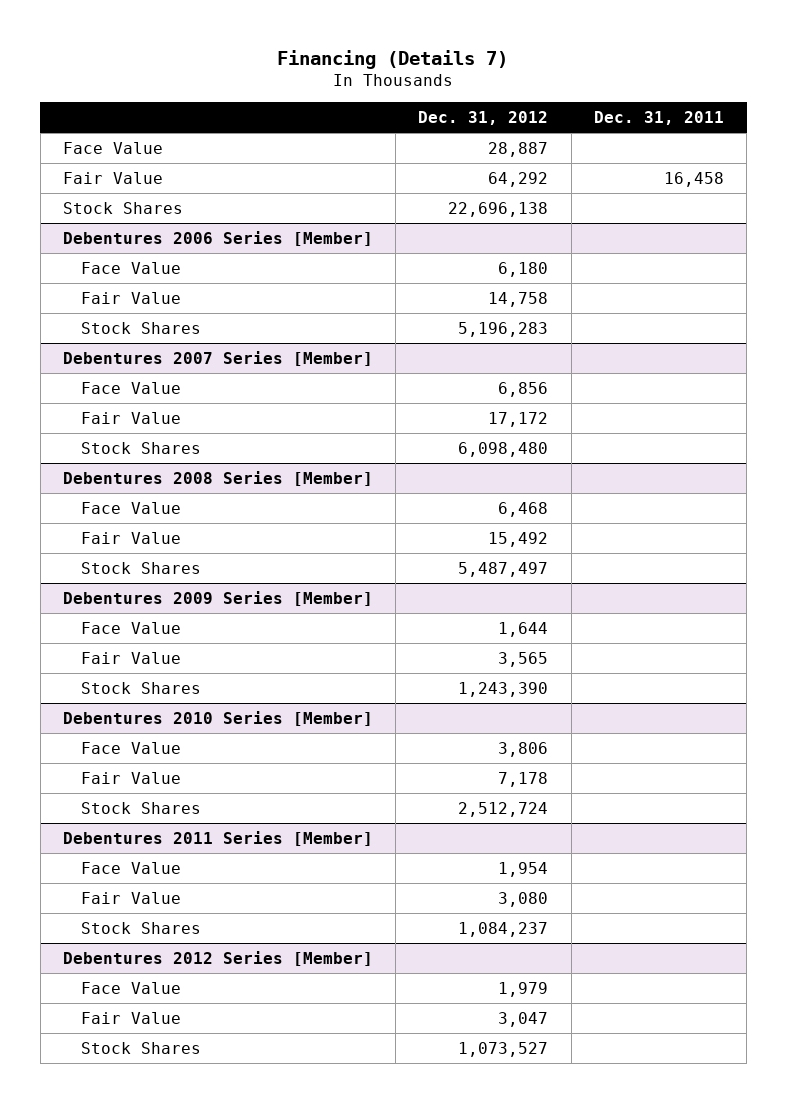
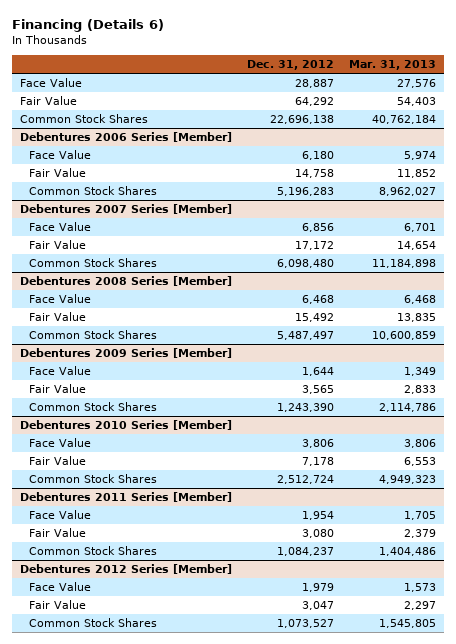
- Financing (Details 7)
+ Financing (Details 6)
- | Dec. 31, 2012 | Dec. 31, 2011
+ | Dec. 31, 2012 | Mar. 31, 2013
- Stock Shares | 22,696,138 |
+ Common Stock Shares | 22,696,138 | 40,762,184
@ Debentures 2006 Series [Member]
- Stock Shares | 5,196,283 |
+ Common Stock Shares | 5,196,283 | 8,962,027
@ Debentures 2007 Series [Member]
- Stock Shares | 6,098,480 |
+ Common Stock Shares | 6,098,480 | 11,184,898
@ Debentures 2008 Series [Member]
- Stock Shares | 5,487,497 |
+ Common Stock Shares | 5,487,497 | 10,600,859
@ Debentures 2009 Series [Member]
- Stock Shares | 1,243,390 |
+ Common Stock Shares | 1,243,390 | 2,114,786
@ Debentures 2010 Series [Member]
- Stock Shares | 2,512,724 |
+ Common Stock Shares | 2,512,724 | 4,949,323
@ Debentures 2011 Series [Member]
- Stock Shares | 1,084,237 |
+ Common Stock Shares | 1,084,237 | 1,404,486
@ Debentures 2012 Series [Member]
- Stock Shares | 1,073,527 |
+ Common Stock Shares | 1,073,527 | 1,545,805

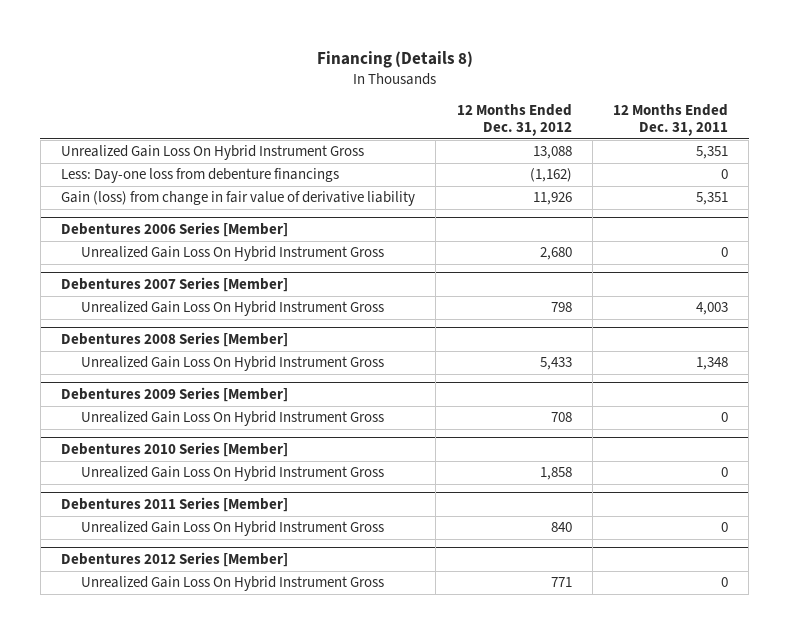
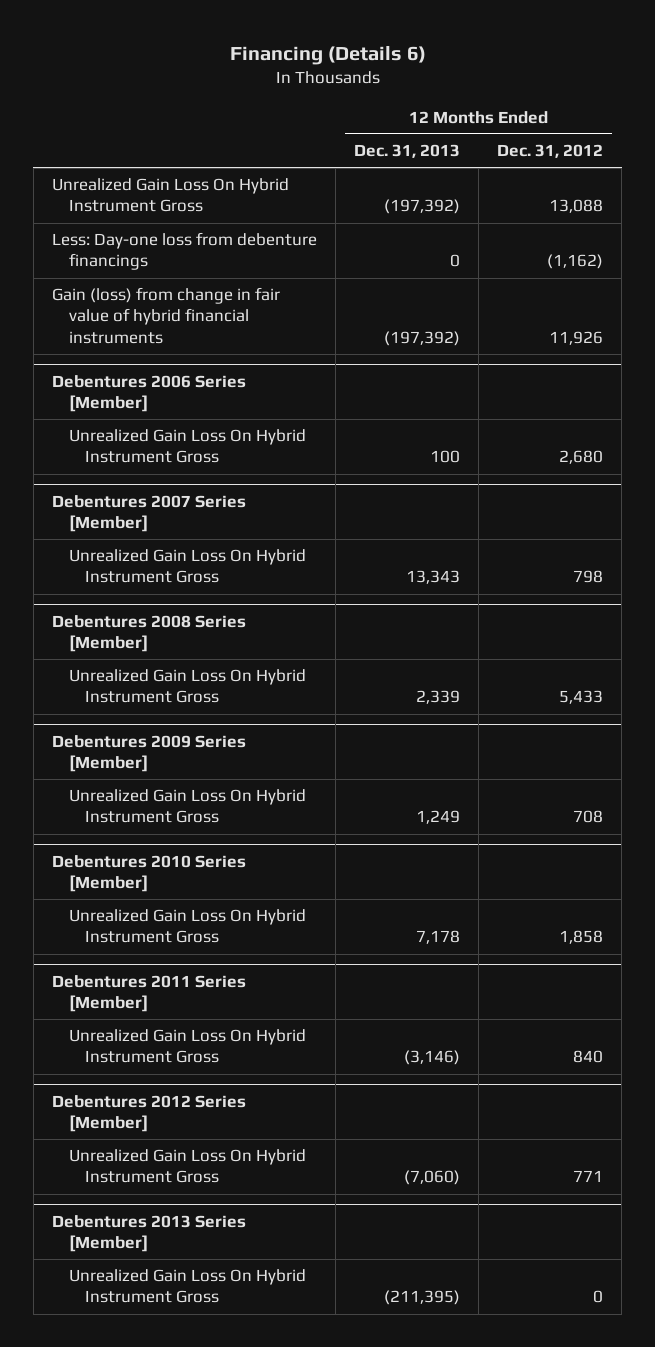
- Financing (Details 8)
+ Financing (Details 6)
- | 12 Months Ended Dec. 31, 2012 | 12 Months Ended Dec. 31, 2011
+ | 12 Months Ended Dec. 31, 2013 | 12 Months Ended Dec. 31, 2012
- Gain (loss) from change in fair value of derivative liability | 11,926 | 5,351
+ Gain (loss) from change in fair value of hybrid financial instruments | (197,392) | 11,926
+ Debentures 2013 Series [Member]
+ Unrealized Gain Loss On Hybrid Instrument Gross | (211,395) | 0

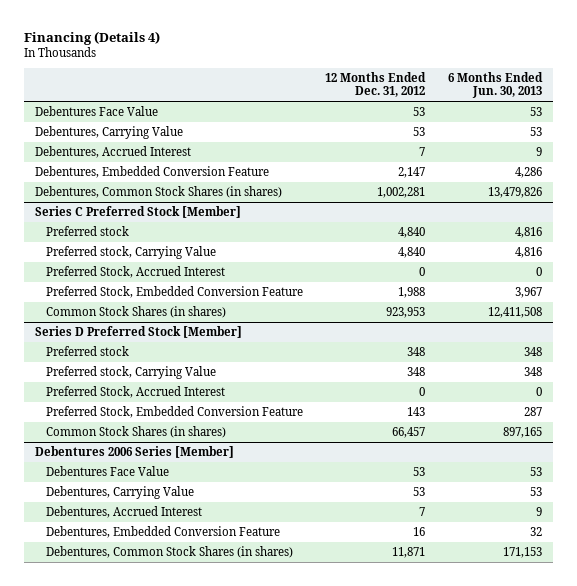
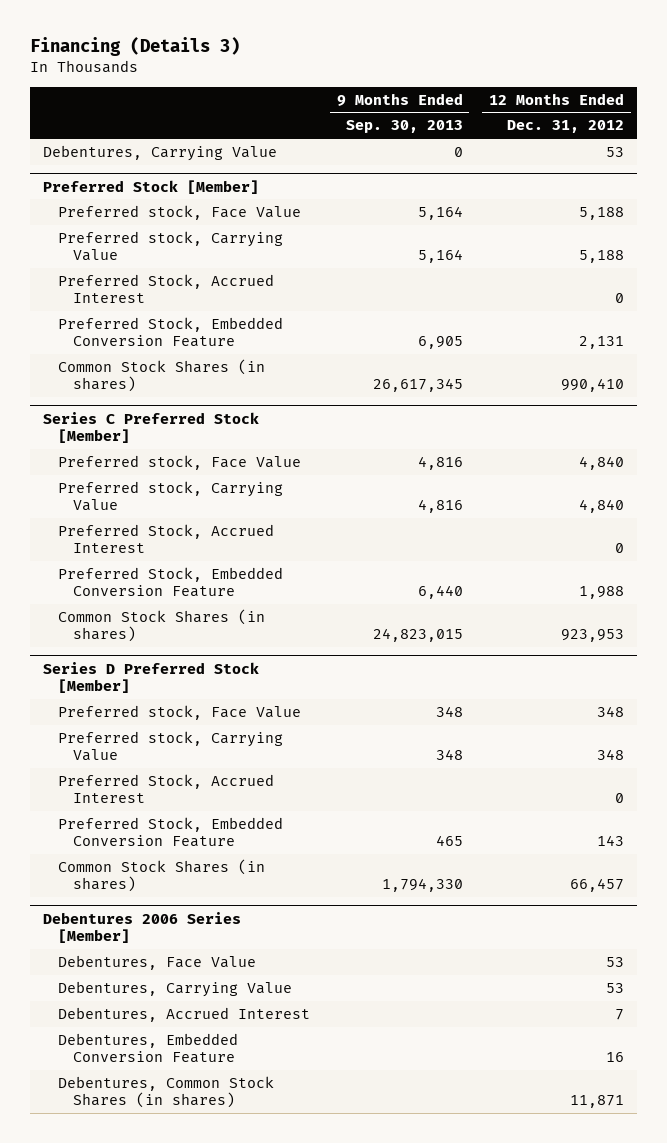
- Financing (Details 4)
+ Financing (Details 3)
- | 12 Months Ended Dec. 31, 2012 | 6 Months Ended Jun. 30, 2013
+ | 9 Months Ended Sep. 30, 2013 | 12 Months Ended Dec. 31, 2012
- Debentures Face Value | 53 | 53
- Debentures, Accrued Interest | 7 | 9
- Debentures, Embedded Conversion Feature | 2,147 | 4,286
- Debentures, Common Stock Shares (in shares) | 1,002,281 | 13,479,826
+ Preferred Stock [Member]
+ Preferred stock, Face Value | 5,164 | 5,188
+ Preferred stock, Carrying Value | 5,164 | 5,188
+ Preferred Stock, Accrued Interest | | 0
+ Preferred Stock, Embedded Conversion Feature | 6,905 | 2,131
+ Common Stock Shares (in shares) | 26,617,345 | 990,410
@ Series C Preferred Stock [Member]
- Preferred stock | 4,840 | 4,816
+ Preferred stock, Face Value | 4,816 | 4,840
@ Series D Preferred Stock [Member]
- Preferred stock | 348 | 348
+ Preferred stock, Face Value | 348 | 348
@ Debentures 2006 Series [Member]
- Debentures Face Value | 53 | 53
+ Debentures, Face Value | | 53

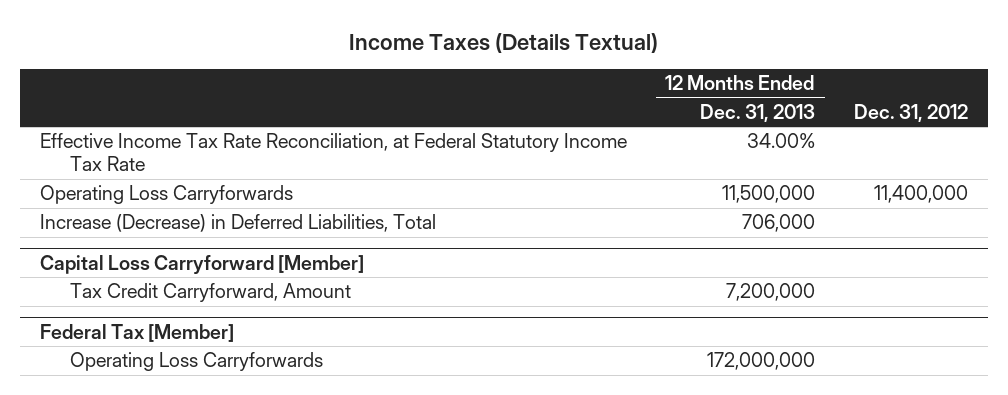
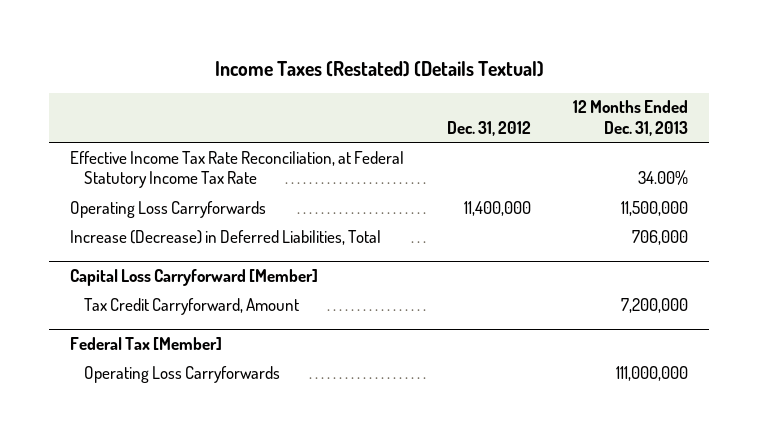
- Income Taxes (Details Textual)
+ Income Taxes (Restated) (Details Textual)
- | 12 Months Ended Dec. 31, 2013 | Dec. 31, 2012
+ | Dec. 31, 2012 | 12 Months Ended Dec. 31, 2013
@ Federal Tax [Member]
- Operating Loss Carryforwards | 172,000,000 |
+ Operating Loss Carryforwards | | 111,000,000

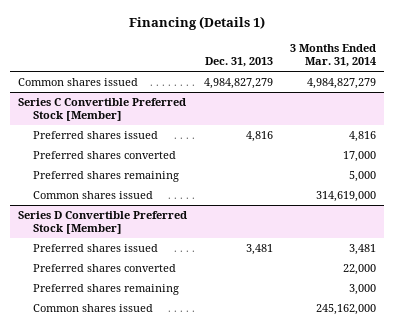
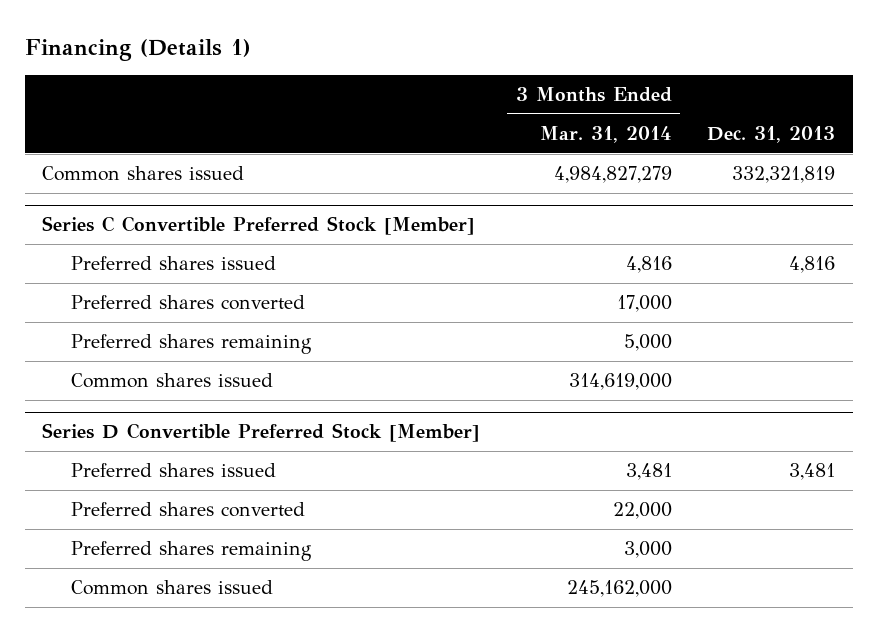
- | Dec. 31, 2013 | 3 Months Ended Mar. 31, 2014
+ | 3 Months Ended Mar. 31, 2014 | Dec. 31, 2013
- Common shares issued | 4,984,827,279 | 4,984,827,279
+ Common shares issued | 4,984,827,279 | 332,321,819

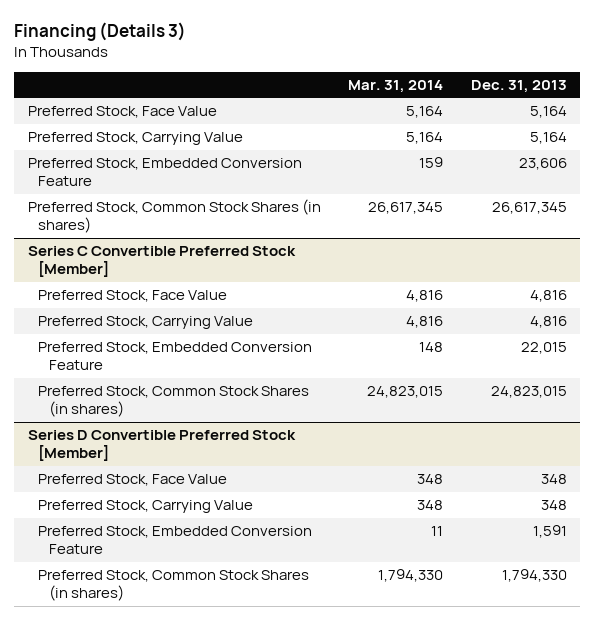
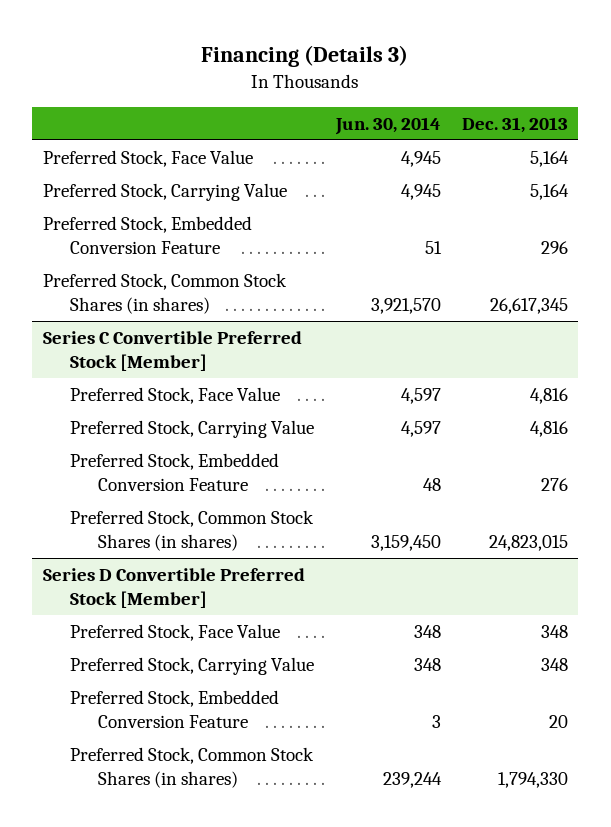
- | Mar. 31, 2014 | Dec. 31, 2013
+ | Jun. 30, 2014 | Dec. 31, 2013
- Preferred Stock, Embedded Conversion Feature | 159 | 23,606
+ Preferred Stock, Embedded Conversion Feature | 51 | 296
@ Series C Convertible Preferred Stock [Member]
- Preferred Stock, Embedded Conversion Feature | 148 | 22,015
+ Preferred Stock, Embedded Conversion Feature | 48 | 276
@ Series D Convertible Preferred Stock [Member]
- Preferred Stock, Embedded Conversion Feature | 11 | 1,591
+ Preferred Stock, Embedded Conversion Feature | 3 | 20

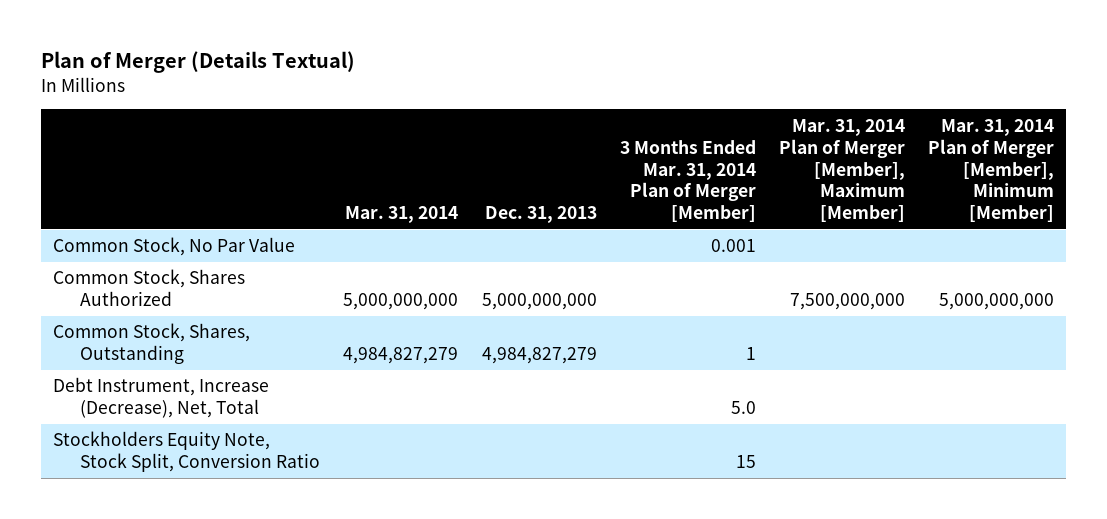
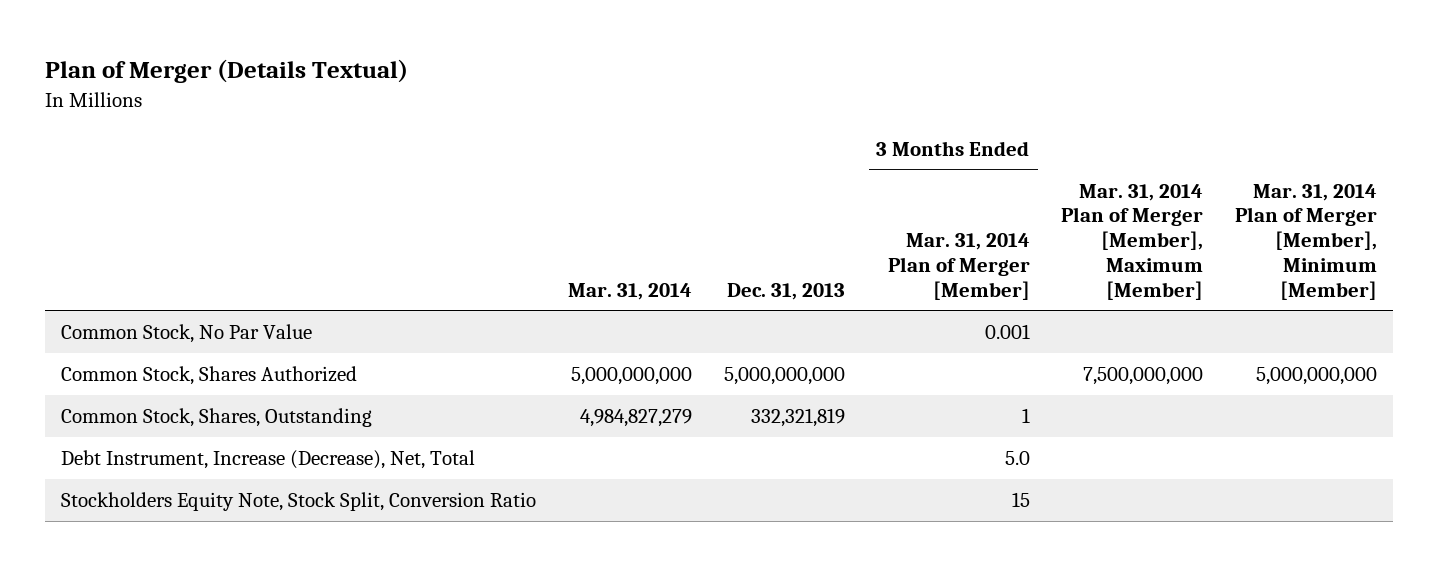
- Common Stock, Shares, Outstanding | 4,984,827,279 | 4,984,827,279 | 1 | |
+ Common Stock, Shares, Outstanding | 4,984,827,279 | 332,321,819 | 1 | |

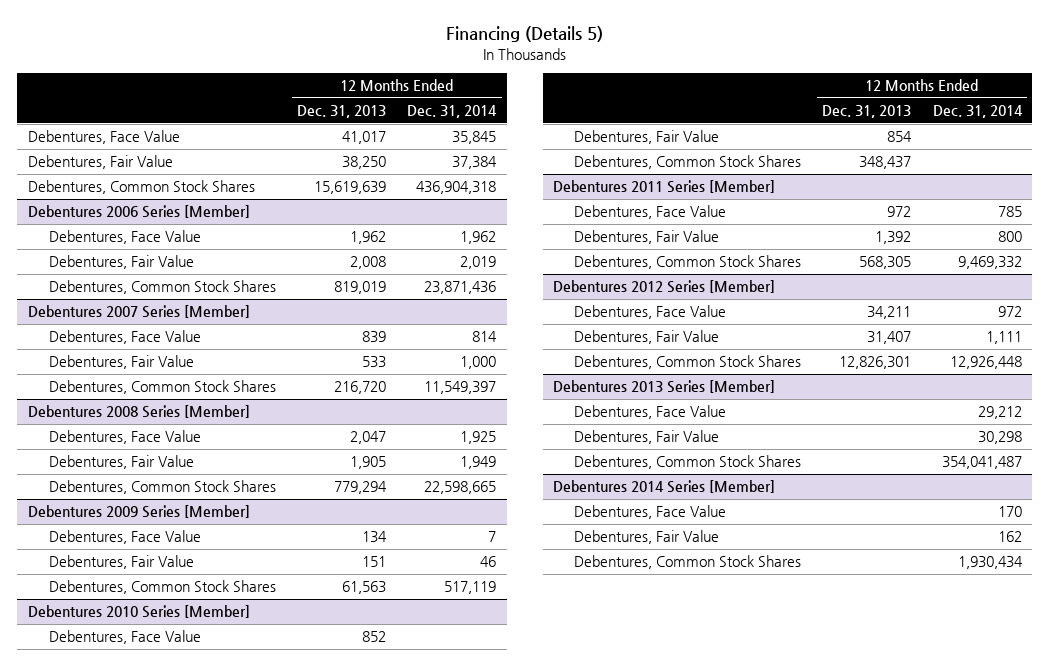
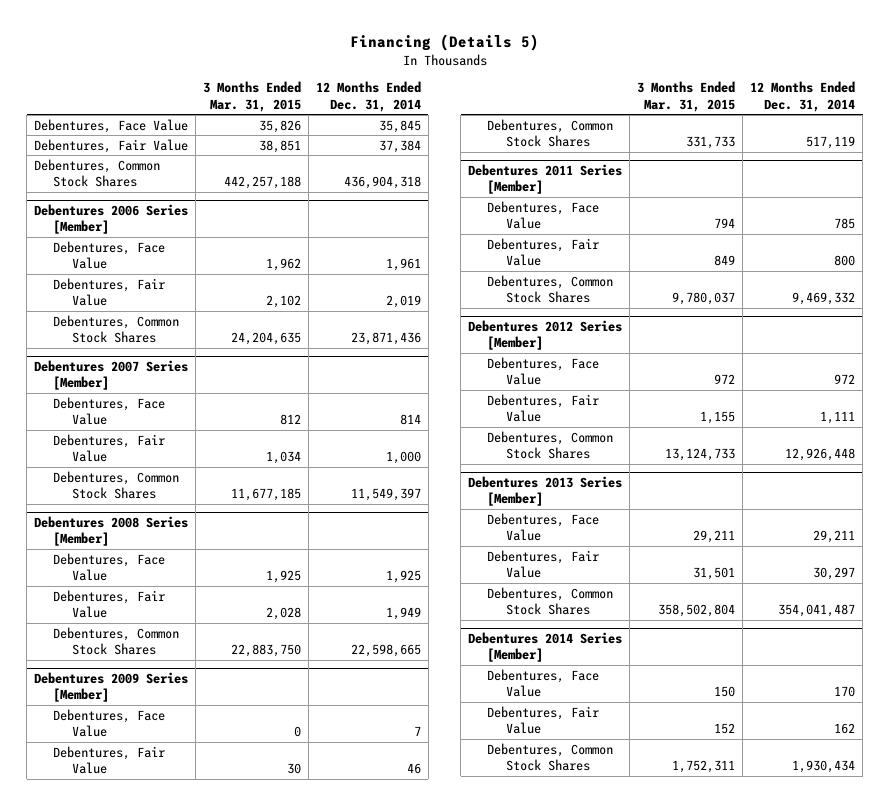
- | 12 Months Ended Dec. 31, 2013 | 12 Months Ended Dec. 31, 2014
+ | 3 Months Ended Mar. 31, 2015 | 12 Months Ended Dec. 31, 2014
@ Debentures 2006 Series [Member]
- Debentures, Face Value | 1,962 | 1,962
+ Debentures, Face Value | 1,962 | 1,961
- Debentures 2010 Series [Member]
- Debentures, Face Value | 852 |
- Debentures, Fair Value | 854 |
- Debentures, Common Stock Shares | 348,437 |
@ Debentures 2013 Series [Member]
- Debentures, Face Value | | 29,212
- Debentures, Fair Value | | 30,298
+ Debentures, Face Value | 29,211 | 29,211
+ Debentures, Fair Value | 31,501 | 30,297

